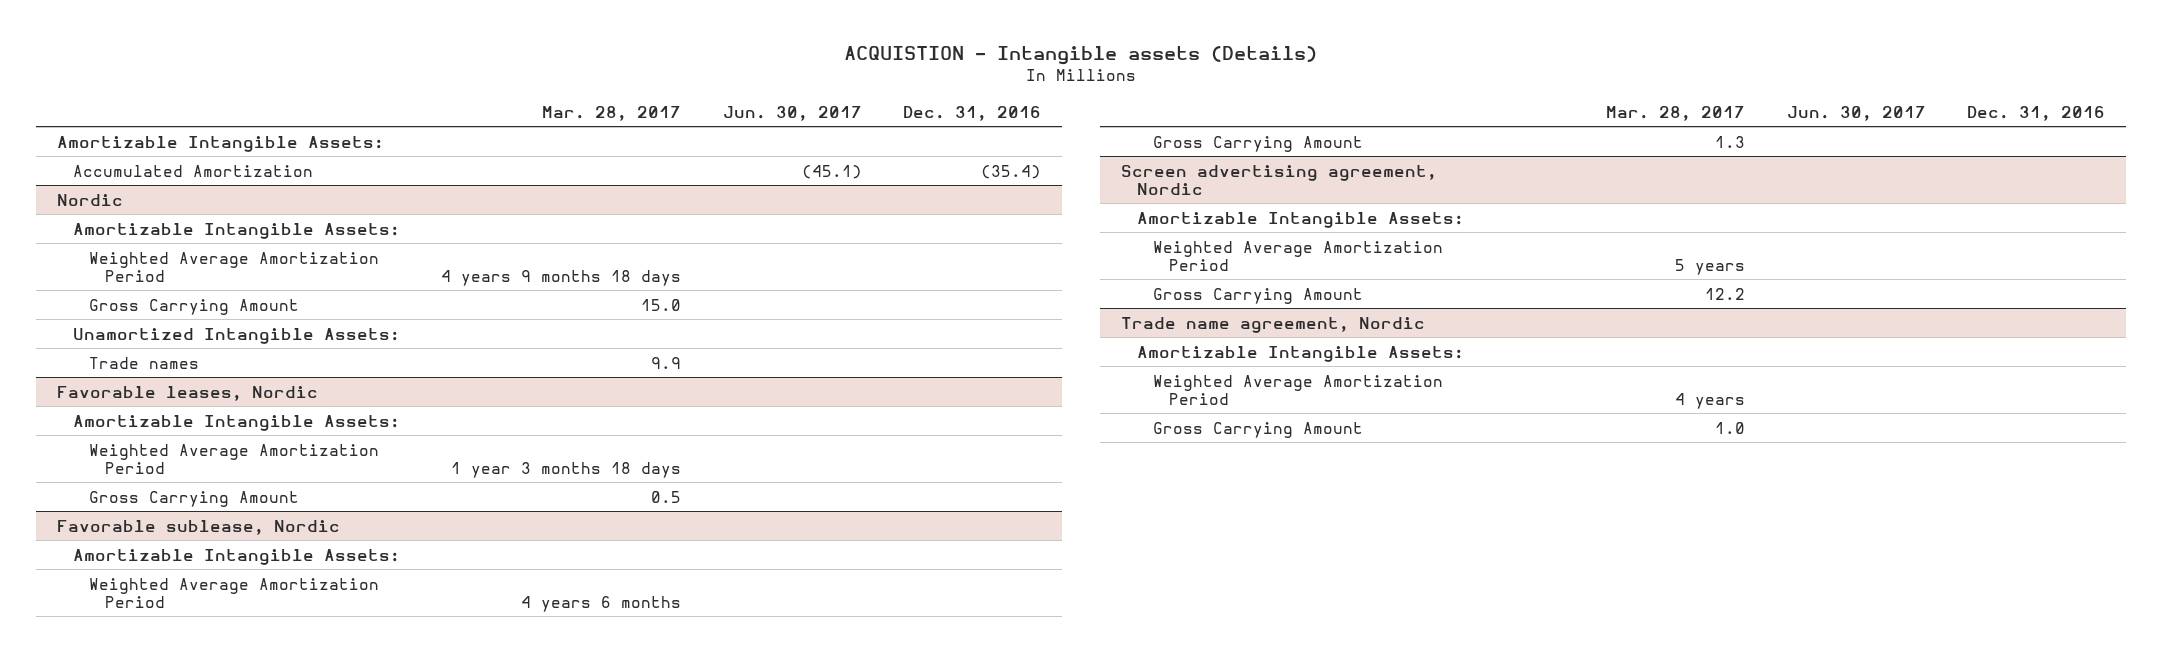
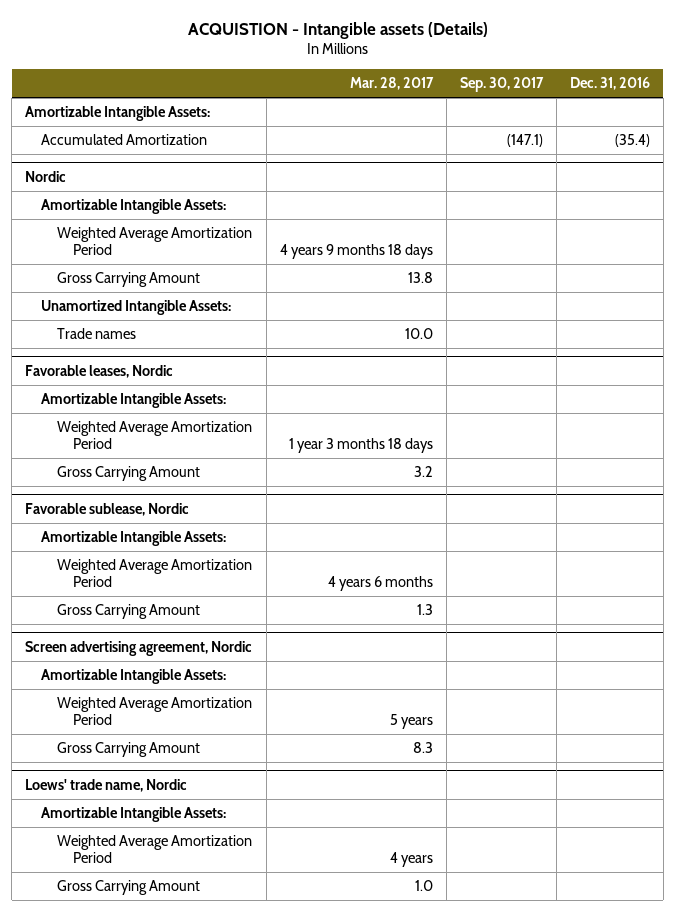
- | Mar. 28, 2017 | Jun. 30, 2017 | Dec. 31, 2016
+ | Mar. 28, 2017 | Sep. 30, 2017 | Dec. 31, 2016
@ Nordic
- Gross Carrying Amount | 15.0 | |
+ Gross Carrying Amount | 13.8 | |
- Trade names | 9.9 | |
+ Trade names | 10.0 | |
@ Favorable leases, Nordic
- Gross Carrying Amount | 0.5 | |
+ Gross Carrying Amount | 3.2 | |
@ Screen advertising agreement, Nordic
- Gross Carrying Amount | 12.2 | |
- Trade name agreement, Nordic
@ Screen advertising agreement, Nordic
+ Gross Carrying Amount | 8.3 | |
+ Loews' trade name, Nordic

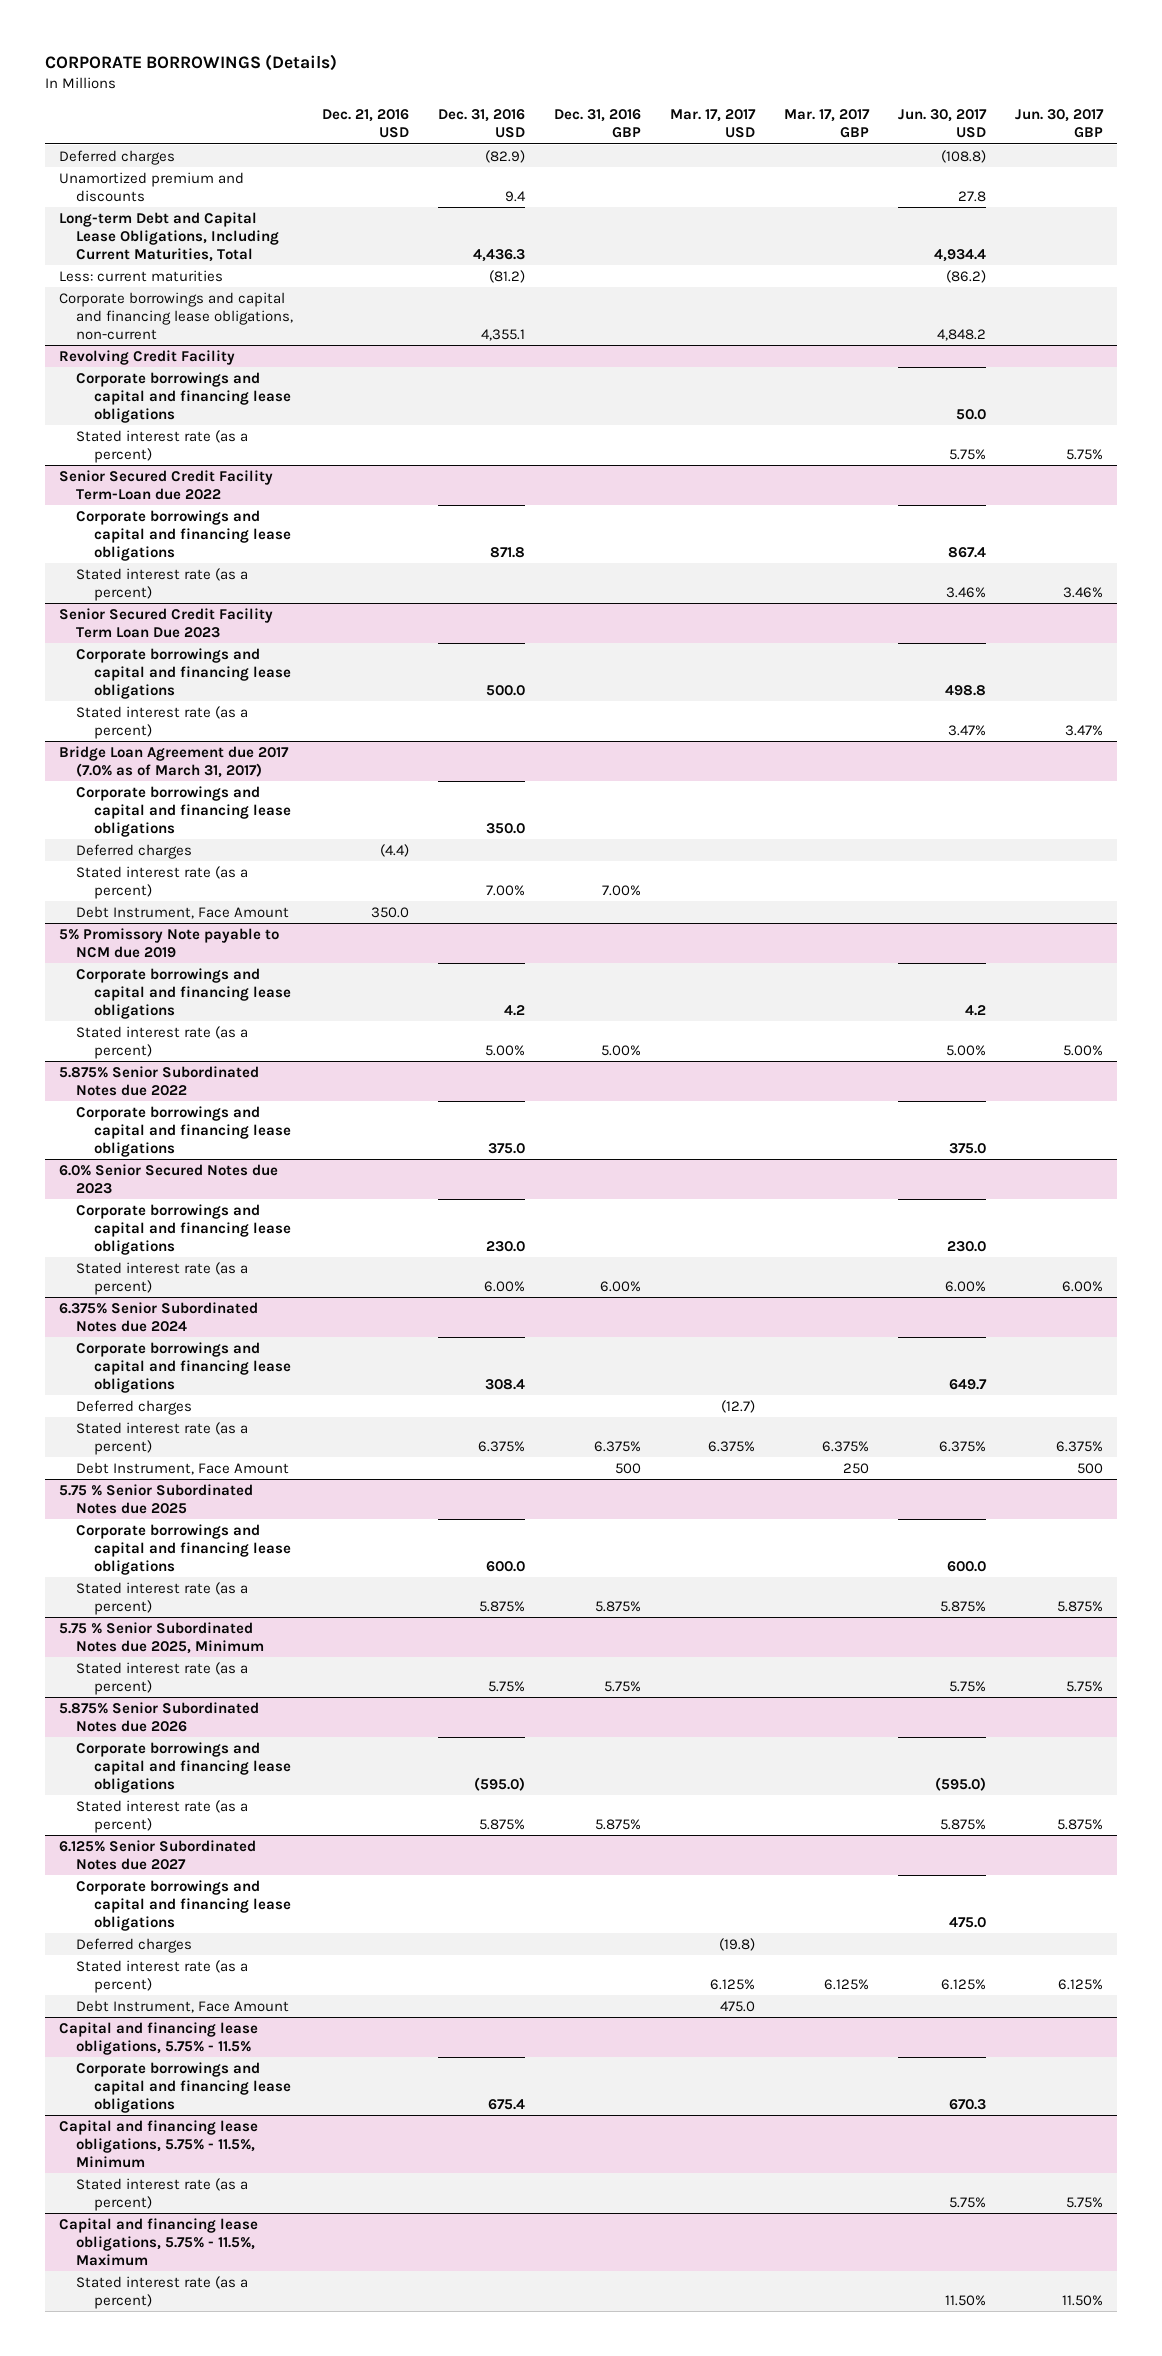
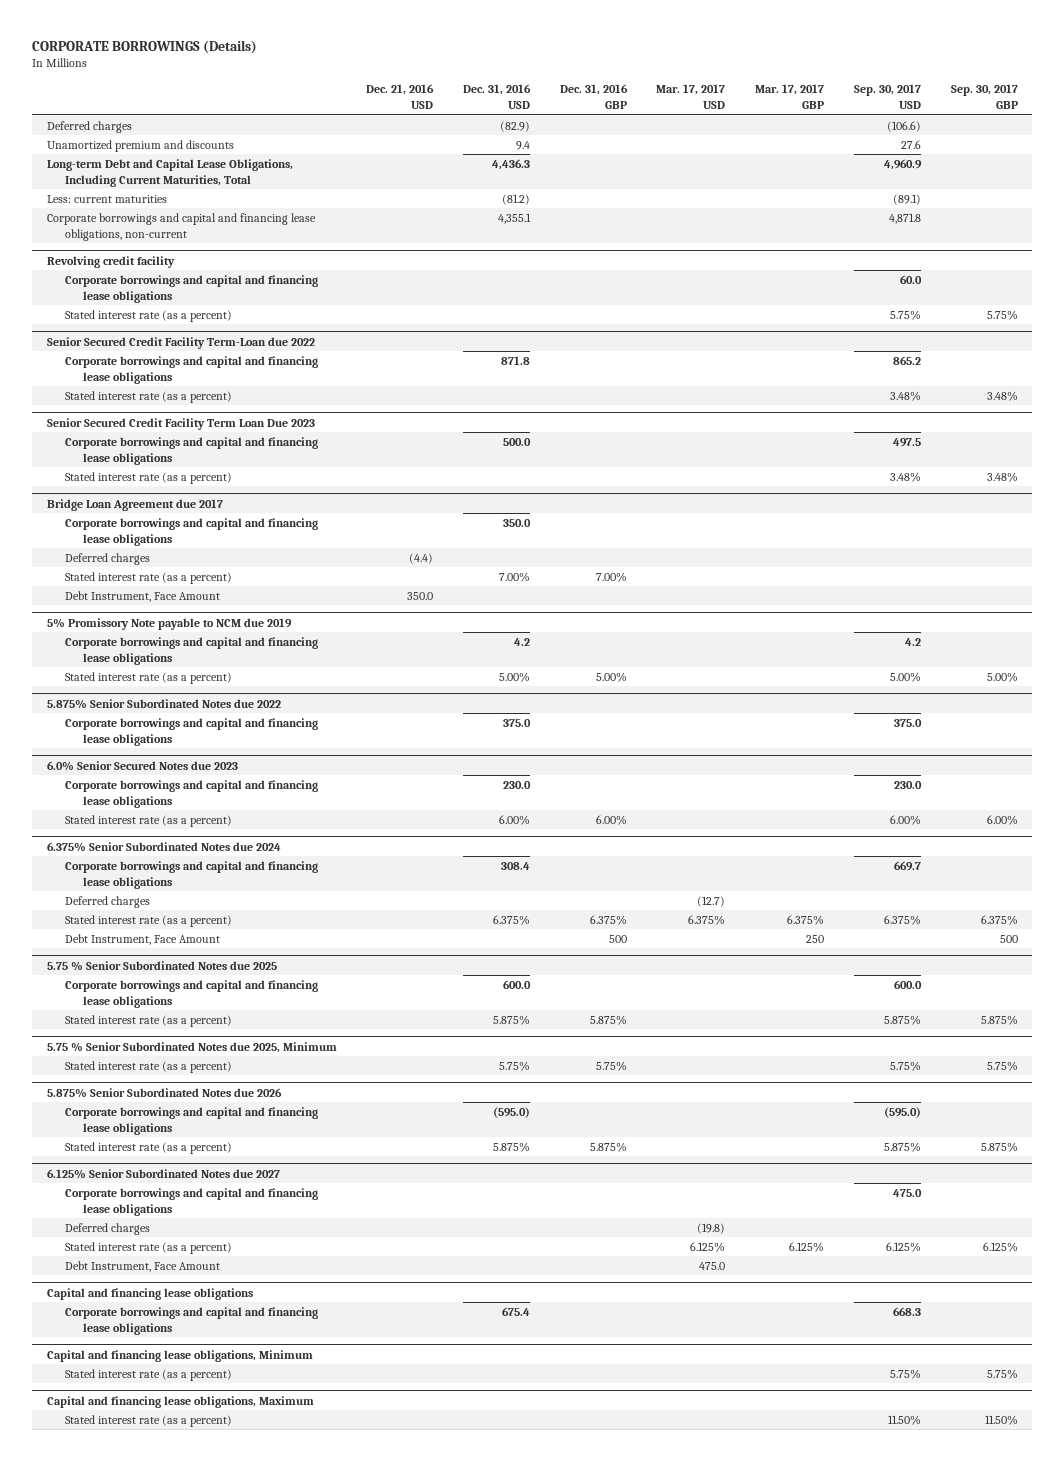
- | Dec. 21, 2016 USD | Dec. 31, 2016 USD | Dec. 31, 2016 GBP | Mar. 17, 2017 USD | Mar. 17, 2017 GBP | Jun. 30, 2017 USD | Jun. 30, 2017 GBP
+ | Dec. 21, 2016 USD | Dec. 31, 2016 USD | Dec. 31, 2016 GBP | Mar. 17, 2017 USD | Mar. 17, 2017 GBP | Sep. 30, 2017 USD | Sep. 30, 2017 GBP
- Revolving Credit Facility
+ Revolving credit facility
- Bridge Loan Agreement due 2017 (7.0% as of March 31, 2017)
+ Bridge Loan Agreement due 2017
- Capital and financing lease obligations, 5.75% - 11.5%
+ Capital and financing lease obligations
- Capital and financing lease obligations, 5.75% - 11.5%, Minimum
+ Capital and financing lease obligations, Minimum
- Capital and financing lease obligations, 5.75% - 11.5%, Maximum
+ Capital and financing lease obligations, Maximum

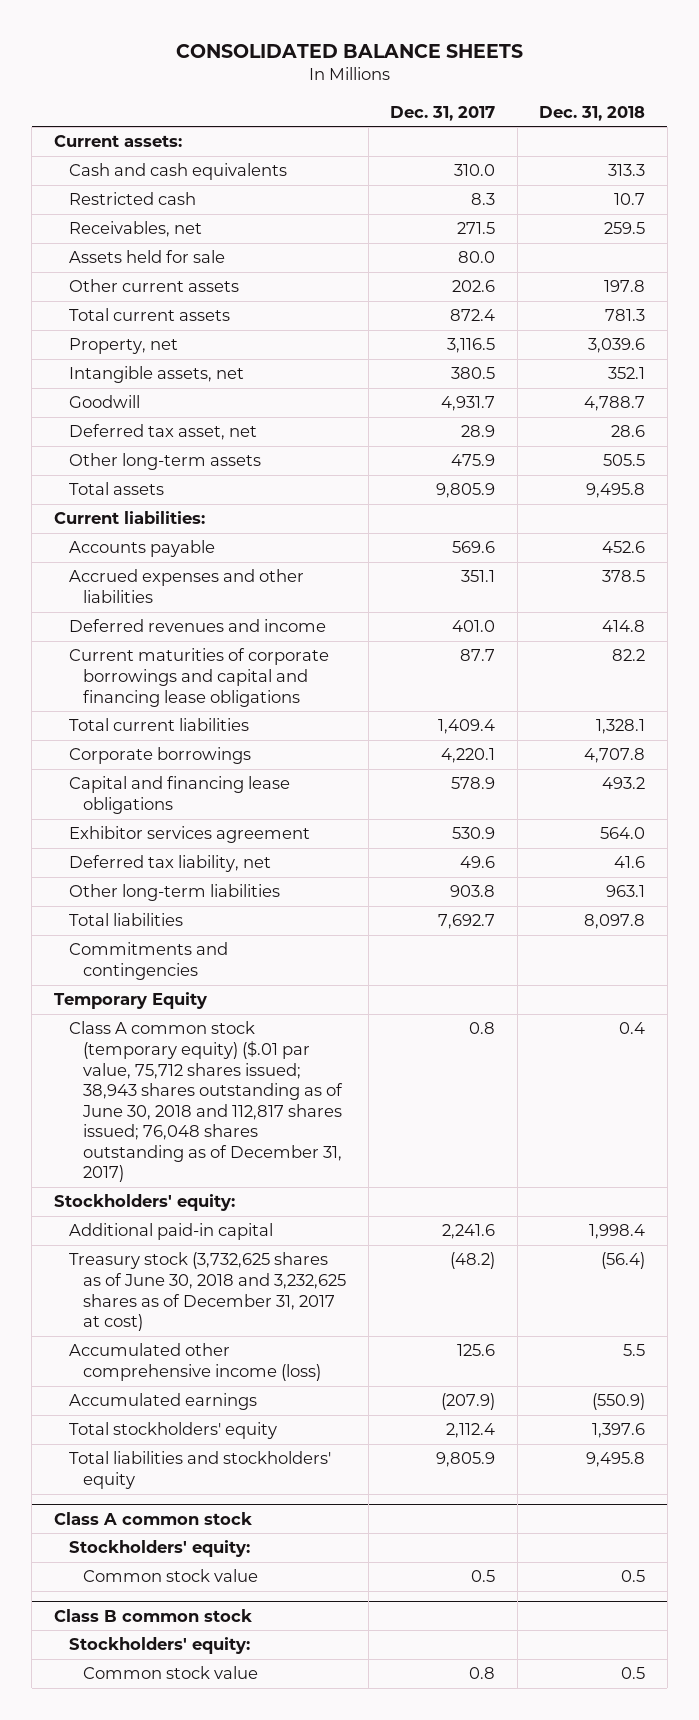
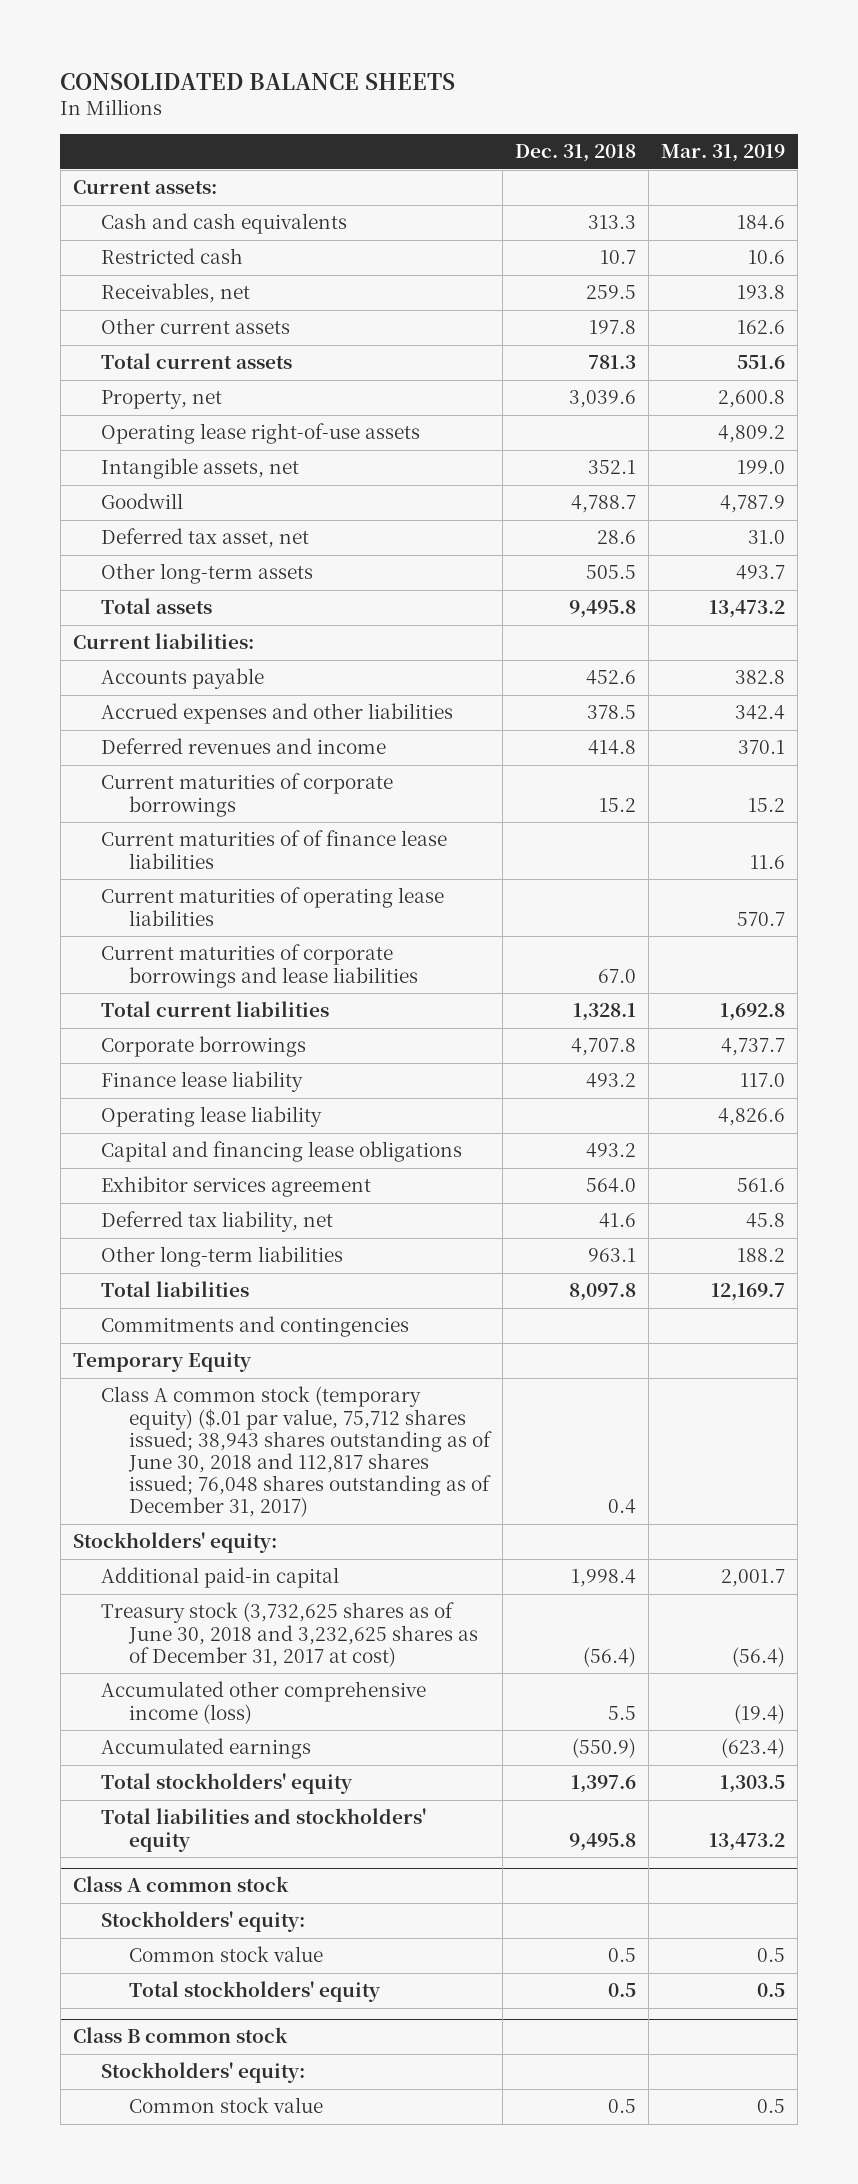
- | Dec. 31, 2017 | Dec. 31, 2018
+ | Dec. 31, 2018 | Mar. 31, 2019
- Assets held for sale | 80.0 |
+ Operating lease right-of-use assets | | 4,809.2
- Current maturities of corporate borrowings and capital and financing lease obligations | 87.7 | 82.2
+ Current maturities of corporate borrowings | 15.2 | 15.2
+ Current maturities of of finance lease liabilities | | 11.6
+ Current maturities of operating lease liabilities | | 570.7
+ Current maturities of corporate borrowings and lease liabilities | 67.0 |
+ Finance lease liability | 493.2 | 117.0
+ Operating lease liability | | 4,826.6
@ Class A common stock
+ Total stockholders' equity | 0.5 | 0.5

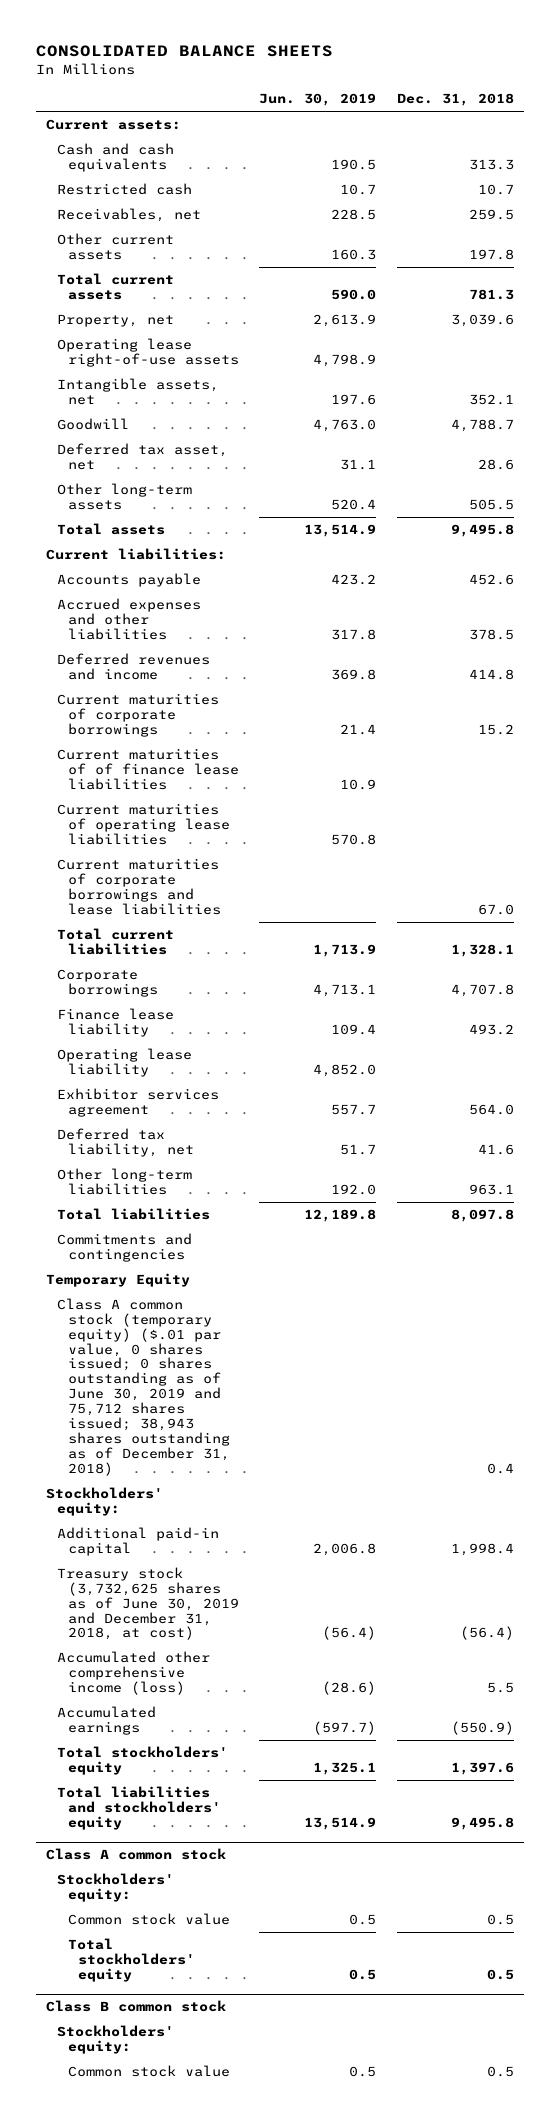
- | Dec. 31, 2018 | Mar. 31, 2019
+ | Jun. 30, 2019 | Dec. 31, 2018
- Capital and financing lease obligations | 493.2 |
- Class A common stock (temporary equity) ($.01 par value, 75,712 shares issued; 38,943 shares outstanding as of June 30, 2018 and 112,817 shares issued; 76,048 shares outstanding as of December 31, 2017) | 0.4 |
+ Class A common stock (temporary equity) ($.01 par value, 0 shares issued; 0 shares outstanding as of June 30, 2019 and 75,712 shares issued; 38,943 shares outstanding as of December 31, 2018) | | 0.4
- Treasury stock (3,732,625 shares as of June 30, 2018 and 3,232,625 shares as of December 31, 2017 at cost) | (56.4) | (56.4)
+ Treasury stock (3,732,625 shares as of June 30, 2019 and December 31, 2018, at cost) | (56.4) | (56.4)

